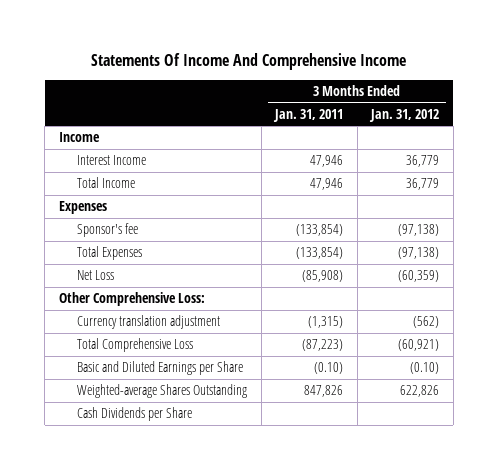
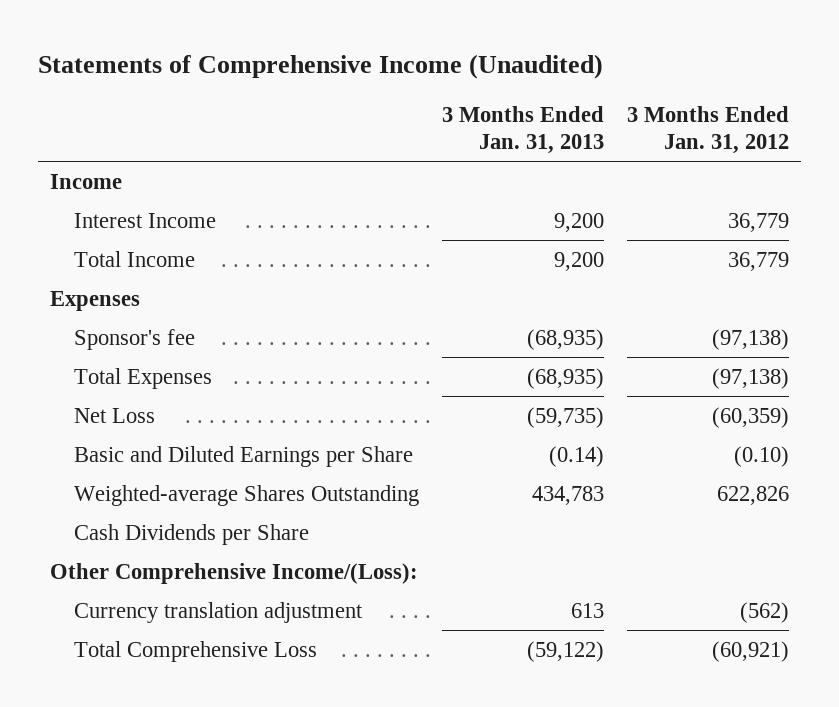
- Statements Of Income And Comprehensive Income
+ Statements of Comprehensive Income (Unaudited)
- | 3 Months Ended Jan. 31, 2011 | 3 Months Ended Jan. 31, 2012
+ | 3 Months Ended Jan. 31, 2013 | 3 Months Ended Jan. 31, 2012
- Other Comprehensive Loss:
+ Other Comprehensive Income/(Loss):
moved down: Currency translation adjustment | 613 | (562)
moved down: Total Comprehensive Loss | (59,122) | (60,921)

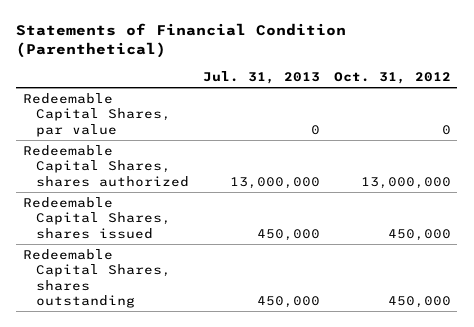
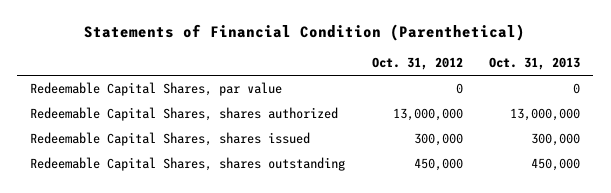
- | Jul. 31, 2013 | Oct. 31, 2012
+ | Oct. 31, 2012 | Oct. 31, 2013
- Redeemable Capital Shares, shares issued | 450,000 | 450,000
+ Redeemable Capital Shares, shares issued | 300,000 | 300,000

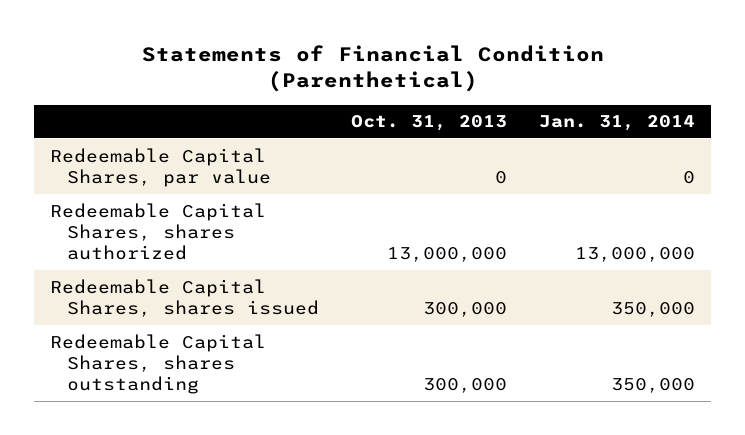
- | Oct. 31, 2012 | Oct. 31, 2013
+ | Oct. 31, 2013 | Jan. 31, 2014
- Redeemable Capital Shares, shares outstanding | 450,000 | 450,000
+ Redeemable Capital Shares, shares outstanding | 300,000 | 350,000

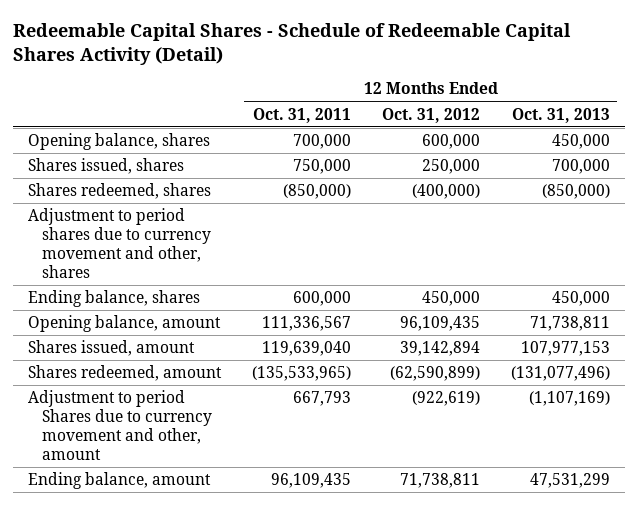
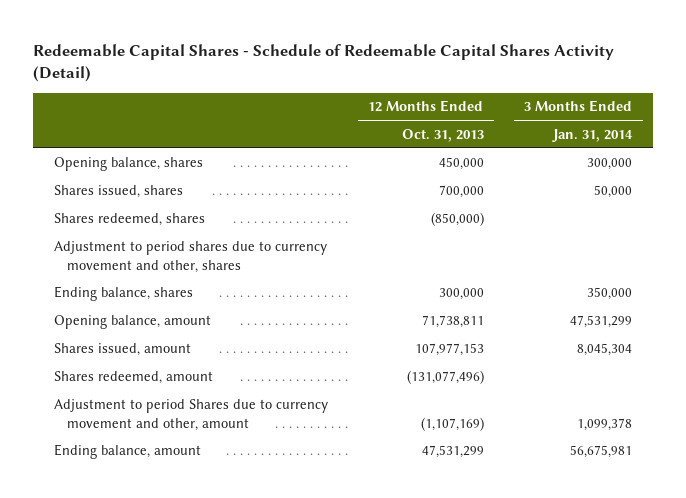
- | 12 Months Ended Oct. 31, 2011 | 12 Months Ended Oct. 31, 2012 | 12 Months Ended Oct. 31, 2013
+ | 12 Months Ended Oct. 31, 2013 | 3 Months Ended Jan. 31, 2014
- Ending balance, shares | 600,000 | 450,000 | 450,000
+ Ending balance, shares | 300,000 | 350,000

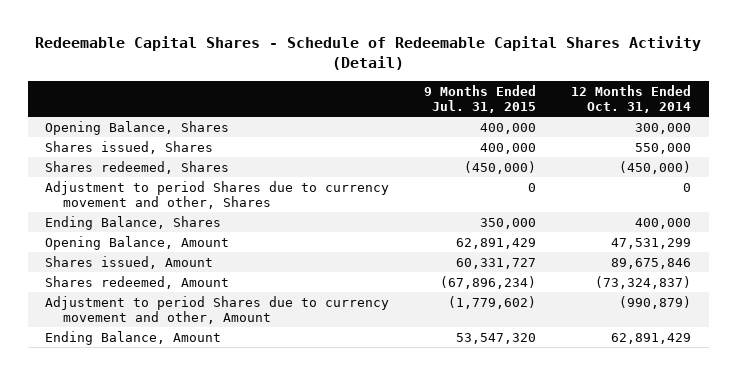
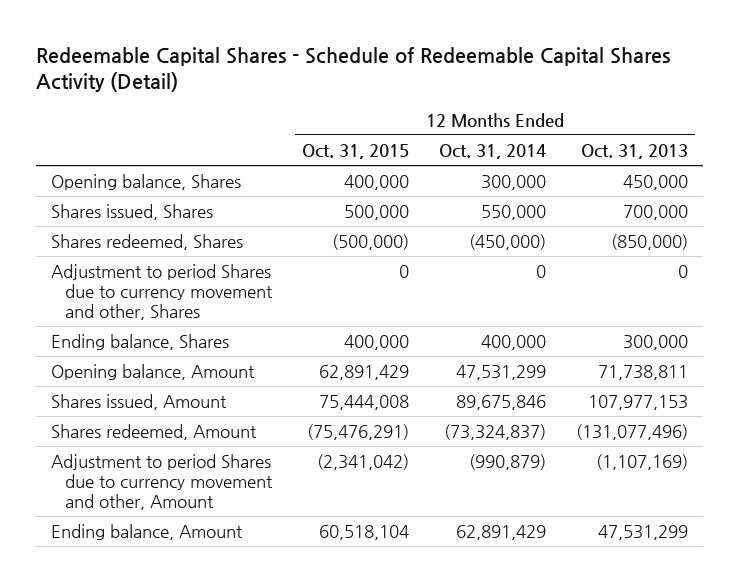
- | 9 Months Ended Jul. 31, 2015 | 12 Months Ended Oct. 31, 2014
+ | 12 Months Ended Oct. 31, 2015 | 12 Months Ended Oct. 31, 2014 | 12 Months Ended Oct. 31, 2013
- Opening Balance, Shares | 400,000 | 300,000
+ Opening balance, Shares | 400,000 | 300,000 | 450,000
- Ending Balance, Shares | 350,000 | 400,000
- Opening Balance, Amount | 62,891,429 | 47,531,299
+ Ending balance, Shares | 400,000 | 400,000 | 300,000
+ Opening balance, Amount | 62,891,429 | 47,531,299 | 71,738,811
- Ending Balance, Amount | 53,547,320 | 62,891,429
+ Ending balance, Amount | 60,518,104 | 62,891,429 | 47,531,299

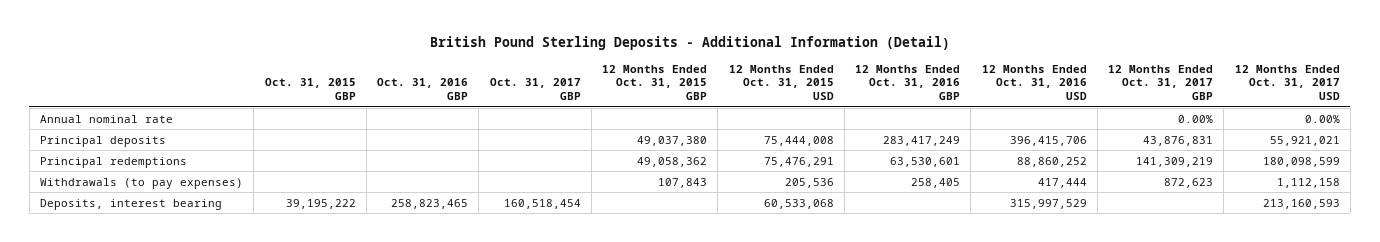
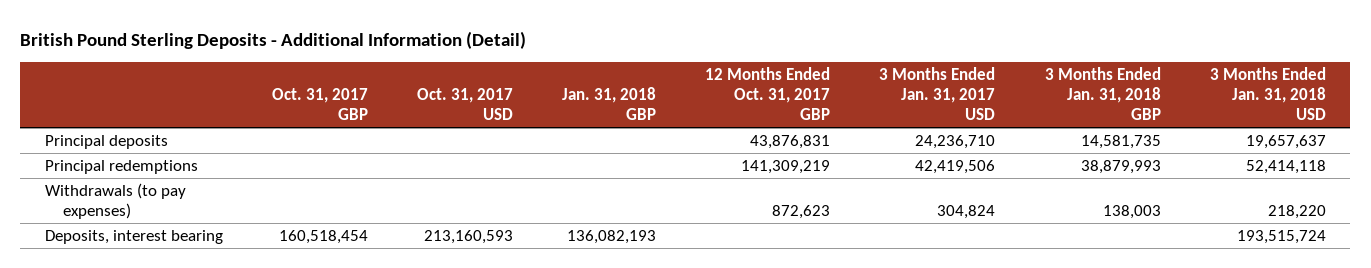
- | Oct. 31, 2015 GBP | Oct. 31, 2016 GBP | Oct. 31, 2017 GBP | 12 Months Ended Oct. 31, 2015 GBP | 12 Months Ended Oct. 31, 2015 USD | 12 Months Ended Oct. 31, 2016 GBP | 12 Months Ended Oct. 31, 2016 USD | 12 Months Ended Oct. 31, 2017 GBP | 12 Months Ended Oct. 31, 2017 USD
+ | Oct. 31, 2017 GBP | Oct. 31, 2017 USD | Jan. 31, 2018 GBP | 12 Months Ended Oct. 31, 2017 GBP | 3 Months Ended Jan. 31, 2017 USD | 3 Months Ended Jan. 31, 2018 GBP | 3 Months Ended Jan. 31, 2018 USD
- Annual nominal rate | | | | | | | | 0.00% | 0.00%

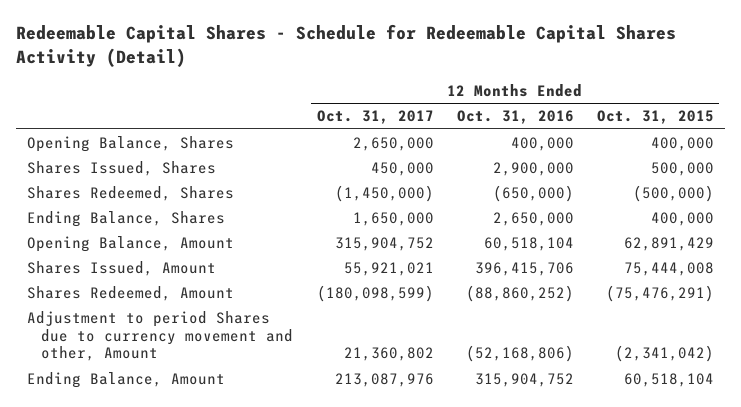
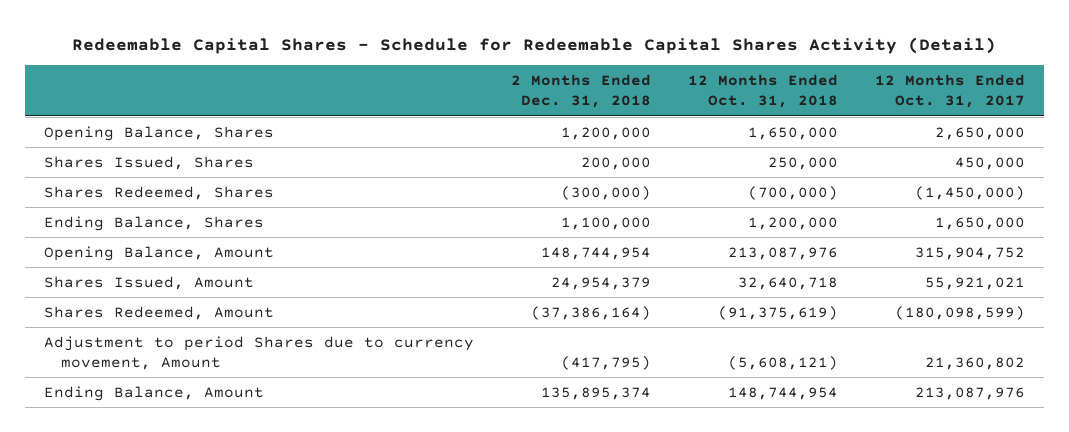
- | 12 Months Ended Oct. 31, 2017 | 12 Months Ended Oct. 31, 2016 | 12 Months Ended Oct. 31, 2015
+ | 2 Months Ended Dec. 31, 2018 | 12 Months Ended Oct. 31, 2018 | 12 Months Ended Oct. 31, 2017
- Adjustment to period Shares due to currency movement and other, Amount | 21,360,802 | (52,168,806) | (2,341,042)
+ Adjustment to period Shares due to currency movement, Amount | (417,795) | (5,608,121) | 21,360,802

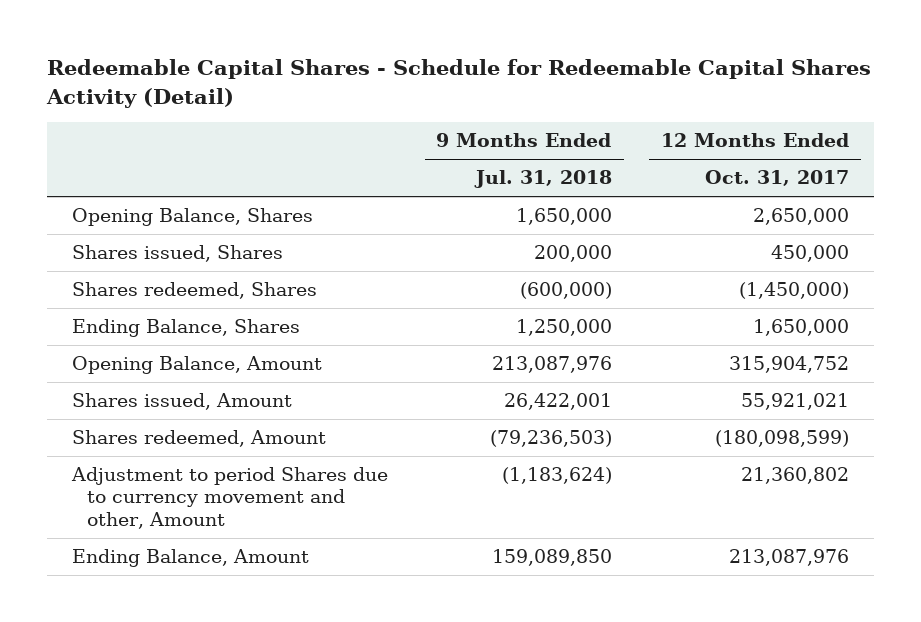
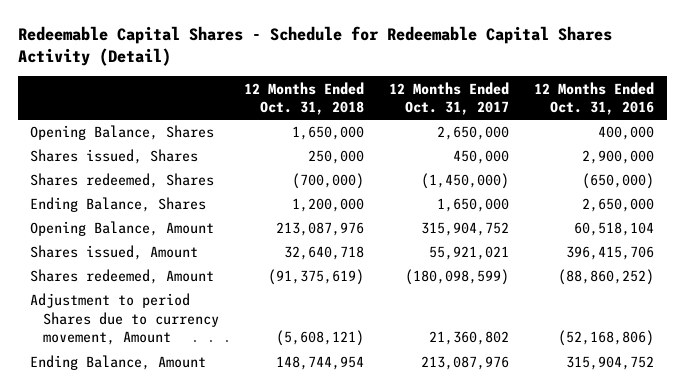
- | 9 Months Ended Jul. 31, 2018 | 12 Months Ended Oct. 31, 2017
+ | 12 Months Ended Oct. 31, 2018 | 12 Months Ended Oct. 31, 2017 | 12 Months Ended Oct. 31, 2016
- Adjustment to period Shares due to currency movement and other, Amount | (1,183,624) | 21,360,802
+ Adjustment to period Shares due to currency movement, Amount | (5,608,121) | 21,360,802 | (52,168,806)

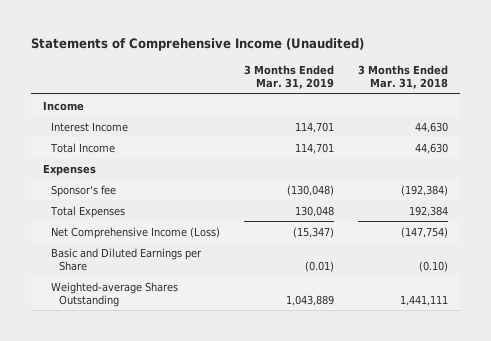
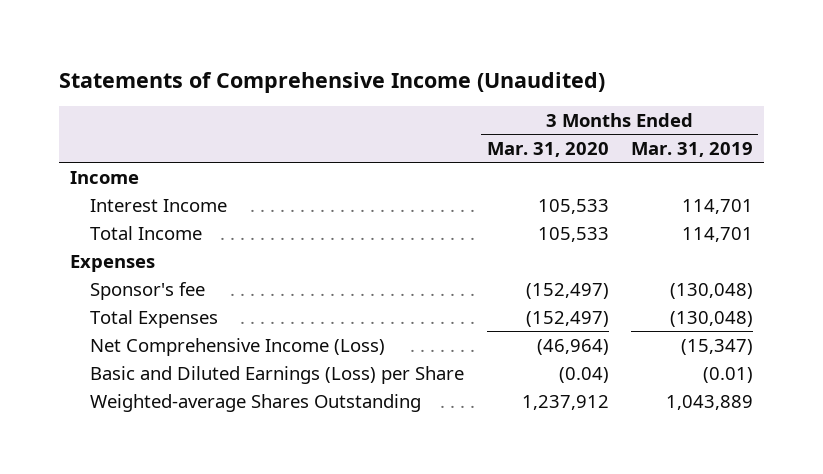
- | 3 Months Ended Mar. 31, 2019 | 3 Months Ended Mar. 31, 2018
+ | 3 Months Ended Mar. 31, 2020 | 3 Months Ended Mar. 31, 2019
- Total Expenses | 130,048 | 192,384
+ Total Expenses | (152,497) | (130,048)
- Basic and Diluted Earnings per Share | (0.01) | (0.10)
+ Basic and Diluted Earnings (Loss) per Share | (0.04) | (0.01)

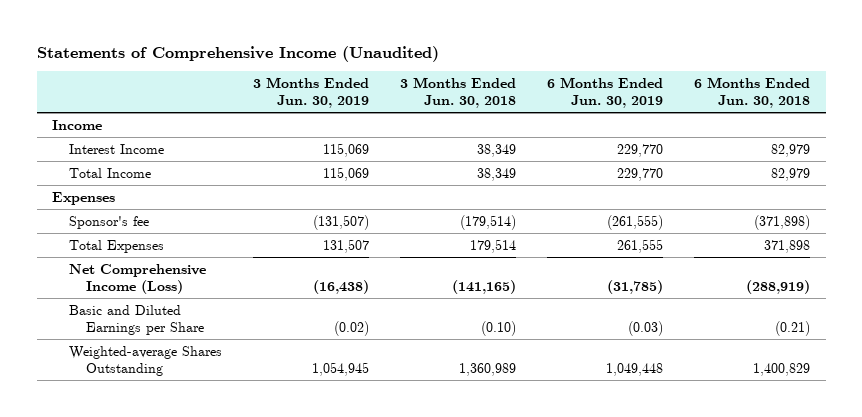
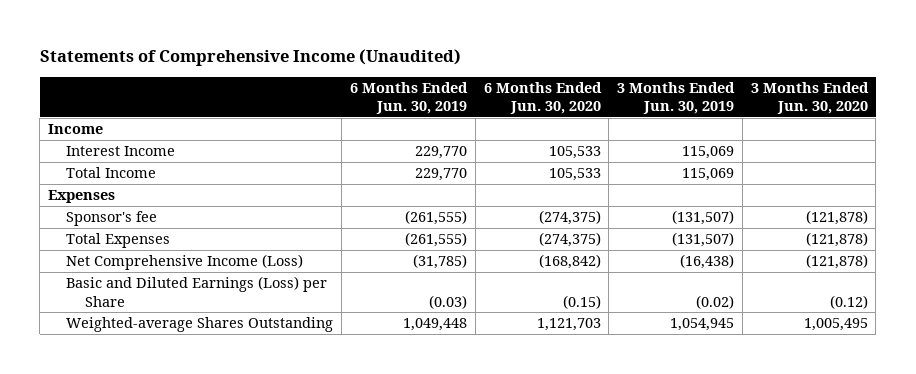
- | 3 Months Ended Jun. 30, 2019 | 3 Months Ended Jun. 30, 2018 | 6 Months Ended Jun. 30, 2019 | 6 Months Ended Jun. 30, 2018
+ | 6 Months Ended Jun. 30, 2019 | 6 Months Ended Jun. 30, 2020 | 3 Months Ended Jun. 30, 2019 | 3 Months Ended Jun. 30, 2020
- Total Expenses | 131,507 | 179,514 | 261,555 | 371,898
+ Total Expenses | (261,555) | (274,375) | (131,507) | (121,878)
- Basic and Diluted Earnings per Share | (0.02) | (0.10) | (0.03) | (0.21)
+ Basic and Diluted Earnings (Loss) per Share | (0.03) | (0.15) | (0.02) | (0.12)

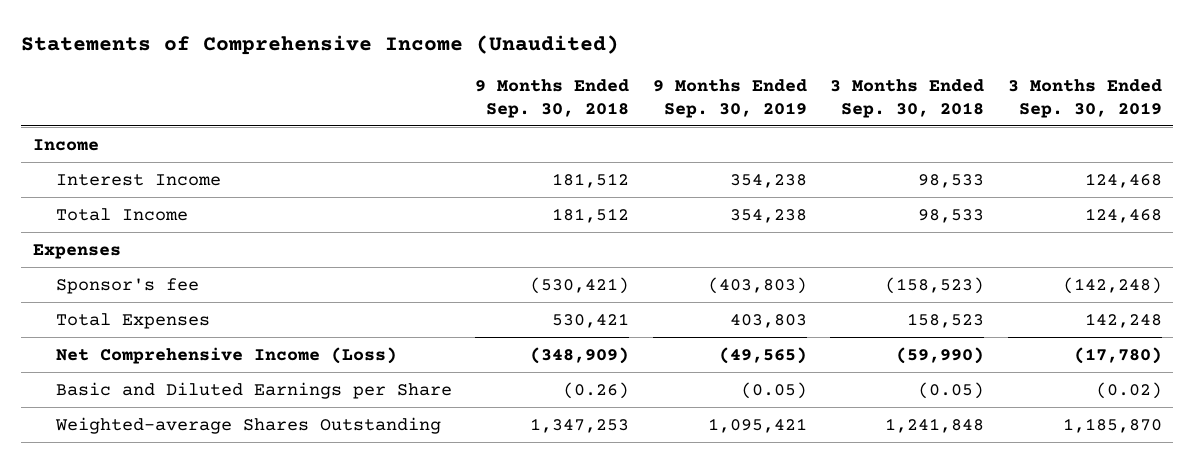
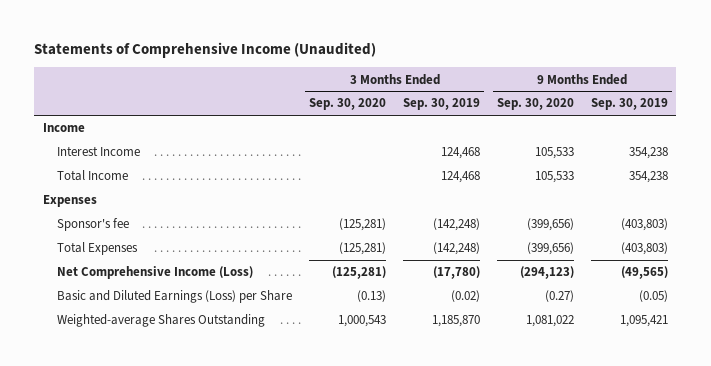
- | 9 Months Ended Sep. 30, 2018 | 9 Months Ended Sep. 30, 2019 | 3 Months Ended Sep. 30, 2018 | 3 Months Ended Sep. 30, 2019
+ | 3 Months Ended Sep. 30, 2020 | 3 Months Ended Sep. 30, 2019 | 9 Months Ended Sep. 30, 2020 | 9 Months Ended Sep. 30, 2019
- Total Expenses | 530,421 | 403,803 | 158,523 | 142,248
+ Total Expenses | (125,281) | (142,248) | (399,656) | (403,803)
- Basic and Diluted Earnings per Share | (0.26) | (0.05) | (0.05) | (0.02)
+ Basic and Diluted Earnings (Loss) per Share | (0.13) | (0.02) | (0.27) | (0.05)

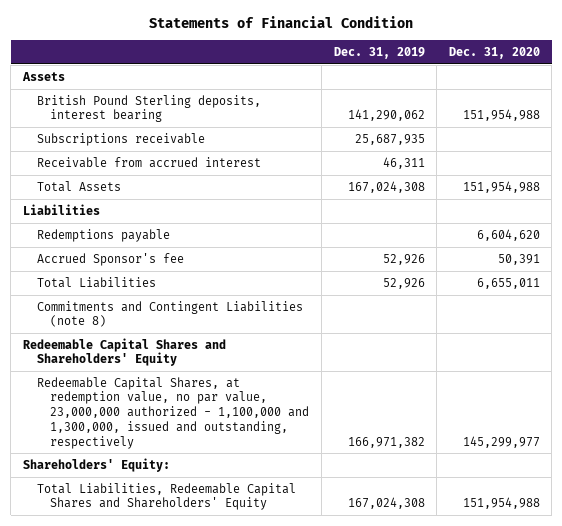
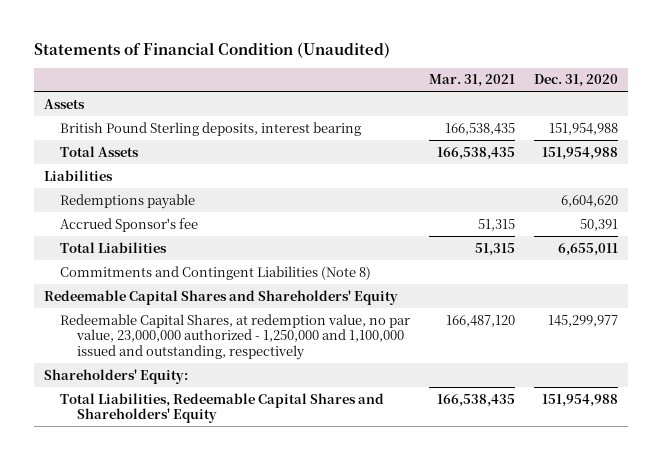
- Statements of Financial Condition
+ Statements of Financial Condition (Unaudited)
- | Dec. 31, 2019 | Dec. 31, 2020
+ | Mar. 31, 2021 | Dec. 31, 2020
- Subscriptions receivable | 25,687,935 |
- Receivable from accrued interest | 46,311 |
- Commitments and Contingent Liabilities (note 8)
+ Commitments and Contingent Liabilities (Note 8)
- Redeemable Capital Shares, at redemption value, no par value, 23,000,000 authorized - 1,100,000 and 1,300,000, issued and outstanding, respectively | 166,971,382 | 145,299,977
+ Redeemable Capital Shares, at redemption value, no par value, 23,000,000 authorized - 1,250,000 and 1,100,000 issued and outstanding, respectively | 166,487,120 | 145,299,977

